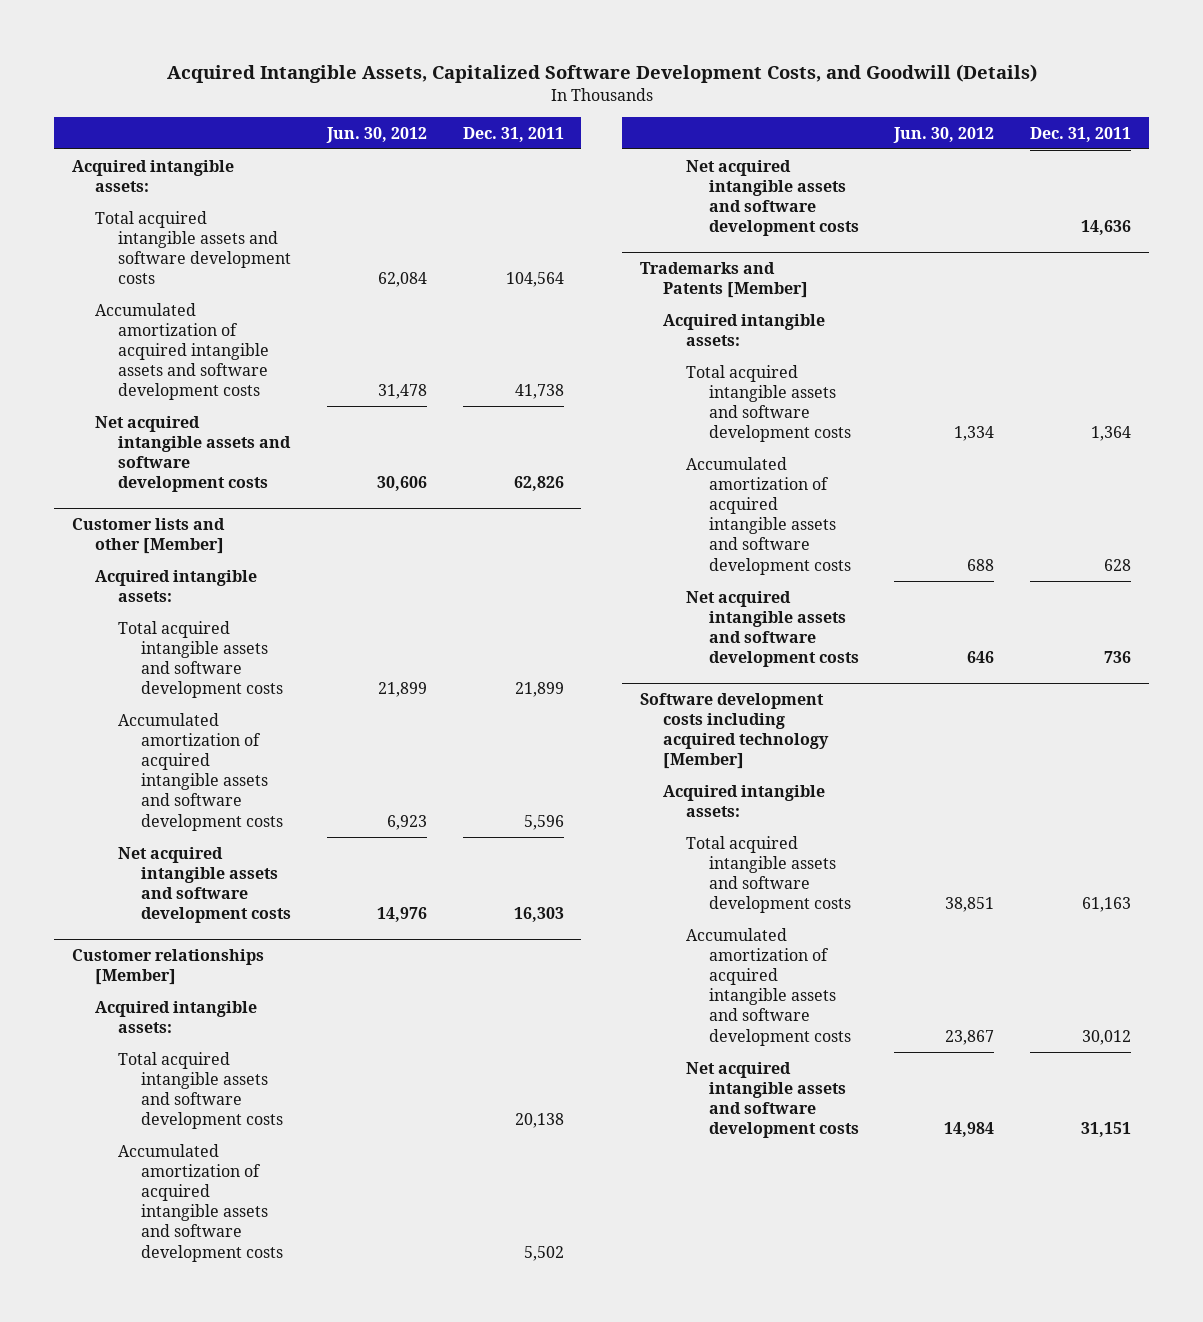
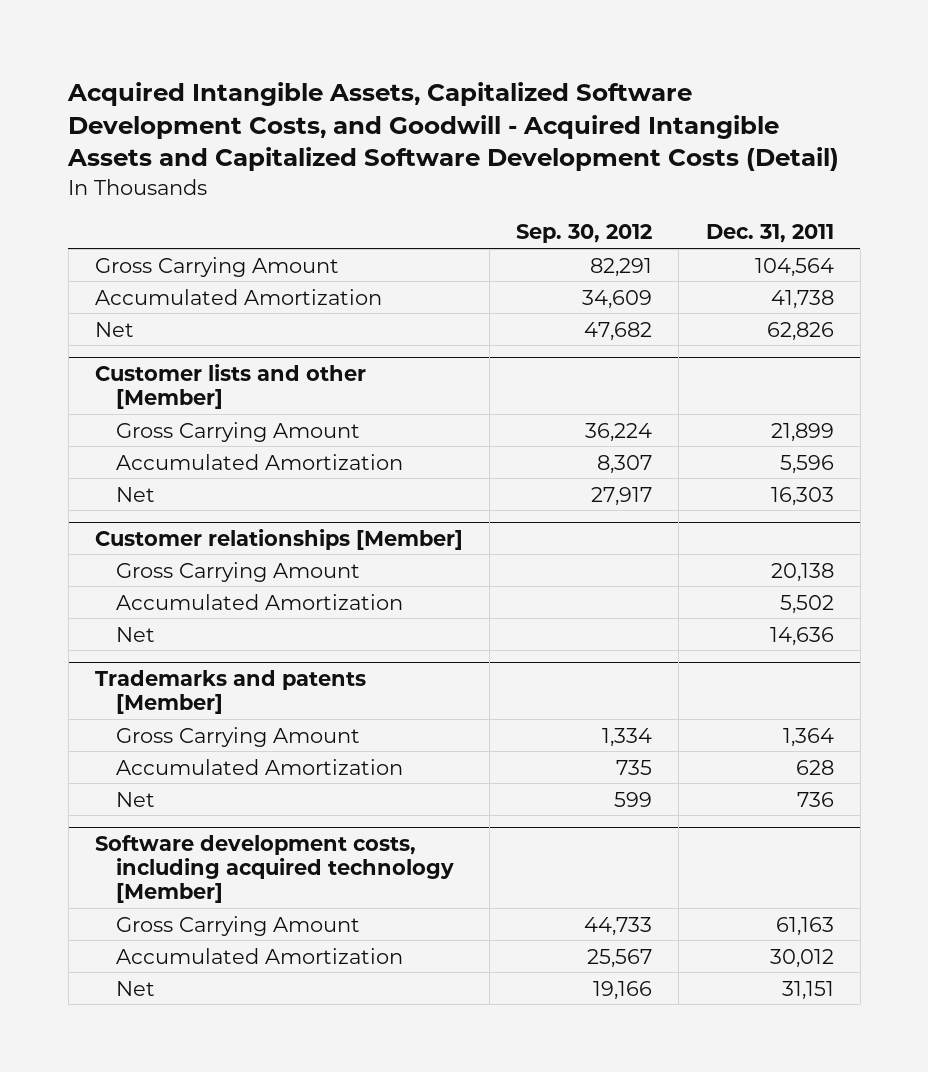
- Acquired Intangible Assets, Capitalized Software Development Costs, and Goodwill (Details)
+ Acquired Intangible Assets, Capitalized Software Development Costs, and Goodwill - Acquired Intangible Assets and Capitalized Software Development Costs (Detail)
- | Jun. 30, 2012 | Dec. 31, 2011
+ | Sep. 30, 2012 | Dec. 31, 2011
- Acquired intangible assets:
- Total acquired intangible assets and software development costs | 62,084 | 104,564
- Accumulated amortization of acquired intangible assets and software development costs | 31,478 | 41,738
- Net acquired intangible assets and software development costs | 30,606 | 62,826
+ Gross Carrying Amount | 82,291 | 104,564
+ Accumulated Amortization | 34,609 | 41,738
+ Net | 47,682 | 62,826
@ Customer lists and other [Member]
- Acquired intangible assets:
- Total acquired intangible assets and software development costs | 21,899 | 21,899
- Accumulated amortization of acquired intangible assets and software development costs | 6,923 | 5,596
- Net acquired intangible assets and software development costs | 14,976 | 16,303
+ Gross Carrying Amount | 36,224 | 21,899
+ Accumulated Amortization | 8,307 | 5,596
+ Net | 27,917 | 16,303
@ Customer relationships [Member]
- Acquired intangible assets:
- Total acquired intangible assets and software development costs | | 20,138
- Accumulated amortization of acquired intangible assets and software development costs | | 5,502
- Net acquired intangible assets and software development costs | | 14,636
- Trademarks and Patents [Member]
- Acquired intangible assets:
- Total acquired intangible assets and software development costs | 1,334 | 1,364
- Accumulated amortization of acquired intangible assets and software development costs | 688 | 628
- Net acquired intangible assets and software development costs | 646 | 736
- Software development costs including acquired technology [Member]
- Acquired intangible assets:
- Total acquired intangible assets and software development costs | 38,851 | 61,163
- Accumulated amortization of acquired intangible assets and software development costs | 23,867 | 30,012
- Net acquired intangible assets and software development costs | 14,984 | 31,151
@ Customer relationships [Member]
+ Gross Carrying Amount | | 20,138
+ Accumulated Amortization | | 5,502
+ Net | | 14,636
+ Trademarks and patents [Member]
+ Gross Carrying Amount | 1,334 | 1,364
+ Accumulated Amortization | 735 | 628
+ Net | 599 | 736
+ Software development costs, including acquired technology [Member]
+ Gross Carrying Amount | 44,733 | 61,163
+ Accumulated Amortization | 25,567 | 30,012
+ Net | 19,166 | 31,151

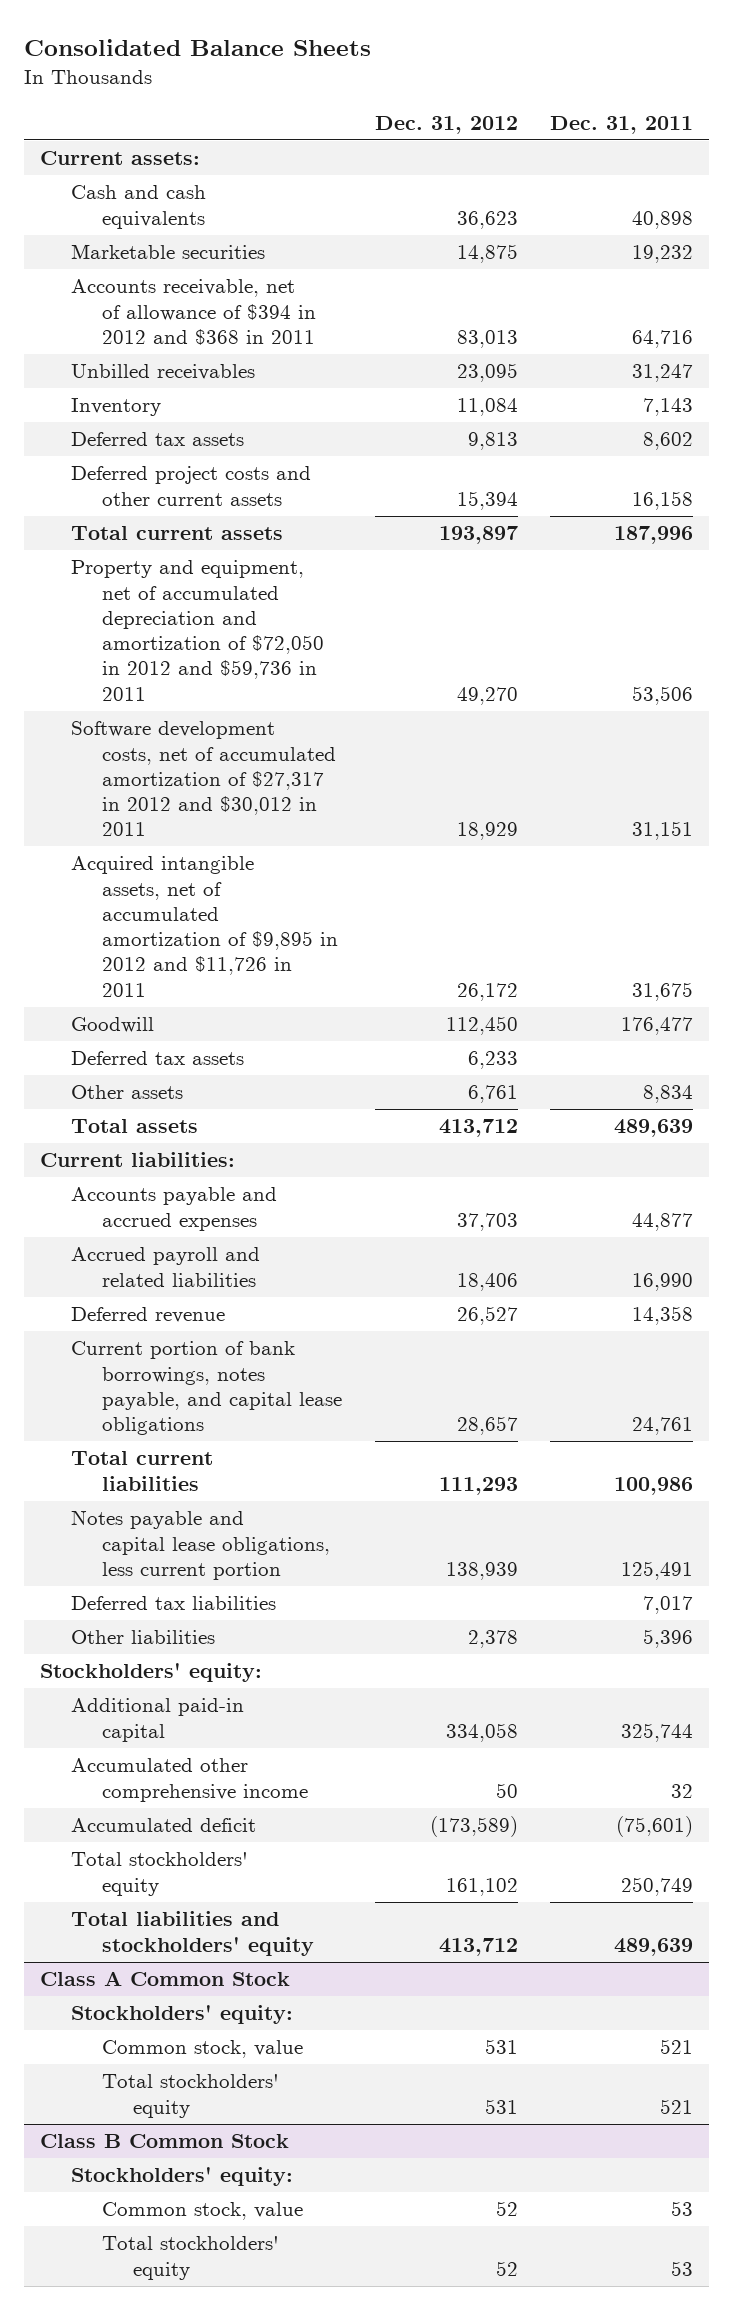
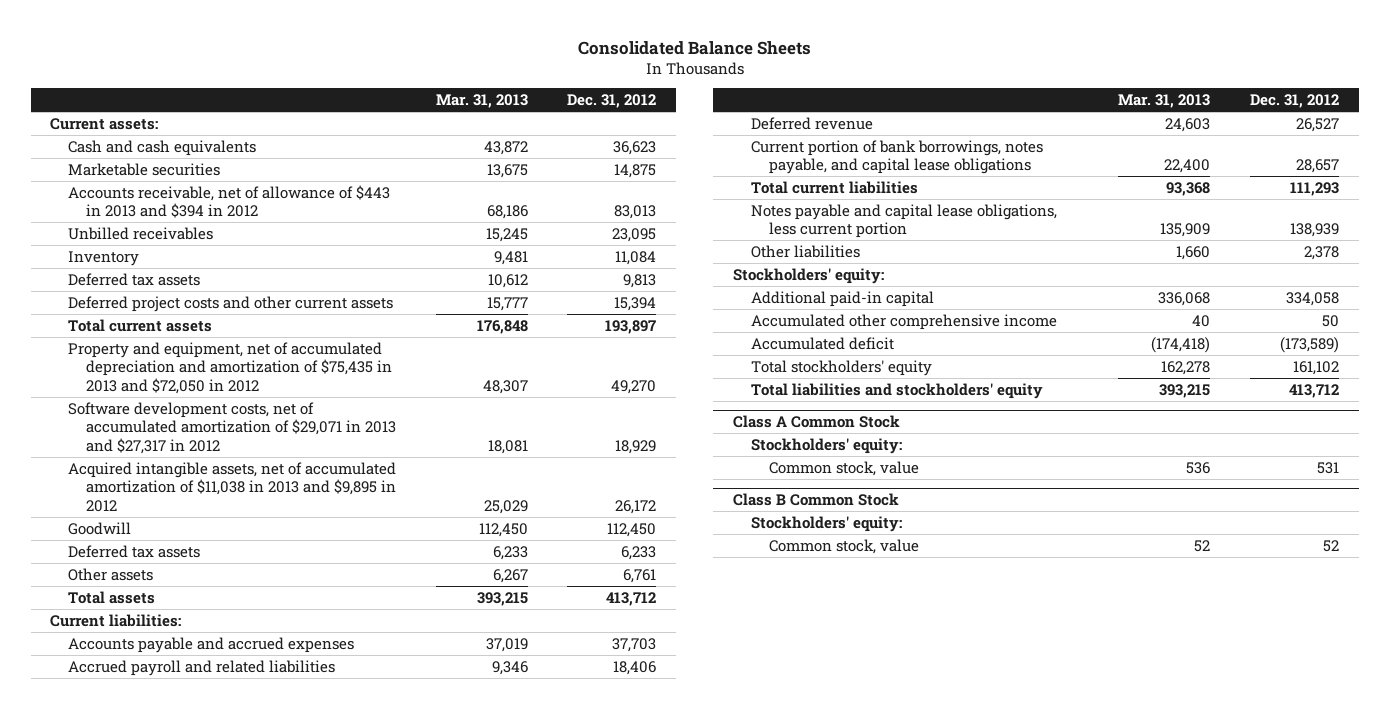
- | Dec. 31, 2012 | Dec. 31, 2011
+ | Mar. 31, 2013 | Dec. 31, 2012
- Accounts receivable, net of allowance of $394 in 2012 and $368 in 2011 | 83,013 | 64,716
+ Accounts receivable, net of allowance of $443 in 2013 and $394 in 2012 | 68,186 | 83,013
- Property and equipment, net of accumulated depreciation and amortization of $72,050 in 2012 and $59,736 in 2011 | 49,270 | 53,506
- Software development costs, net of accumulated amortization of $27,317 in 2012 and $30,012 in 2011 | 18,929 | 31,151
- Acquired intangible assets, net of accumulated amortization of $9,895 in 2012 and $11,726 in 2011 | 26,172 | 31,675
+ Property and equipment, net of accumulated depreciation and amortization of $75,435 in 2013 and $72,050 in 2012 | 48,307 | 49,270
+ Software development costs, net of accumulated amortization of $29,071 in 2013 and $27,317 in 2012 | 18,081 | 18,929
+ Acquired intangible assets, net of accumulated amortization of $11,038 in 2013 and $9,895 in 2012 | 25,029 | 26,172
- Deferred tax liabilities | | 7,017
@ Class A Common Stock
- Total stockholders' equity | 531 | 521
@ Class B Common Stock
- Total stockholders' equity | 52 | 53

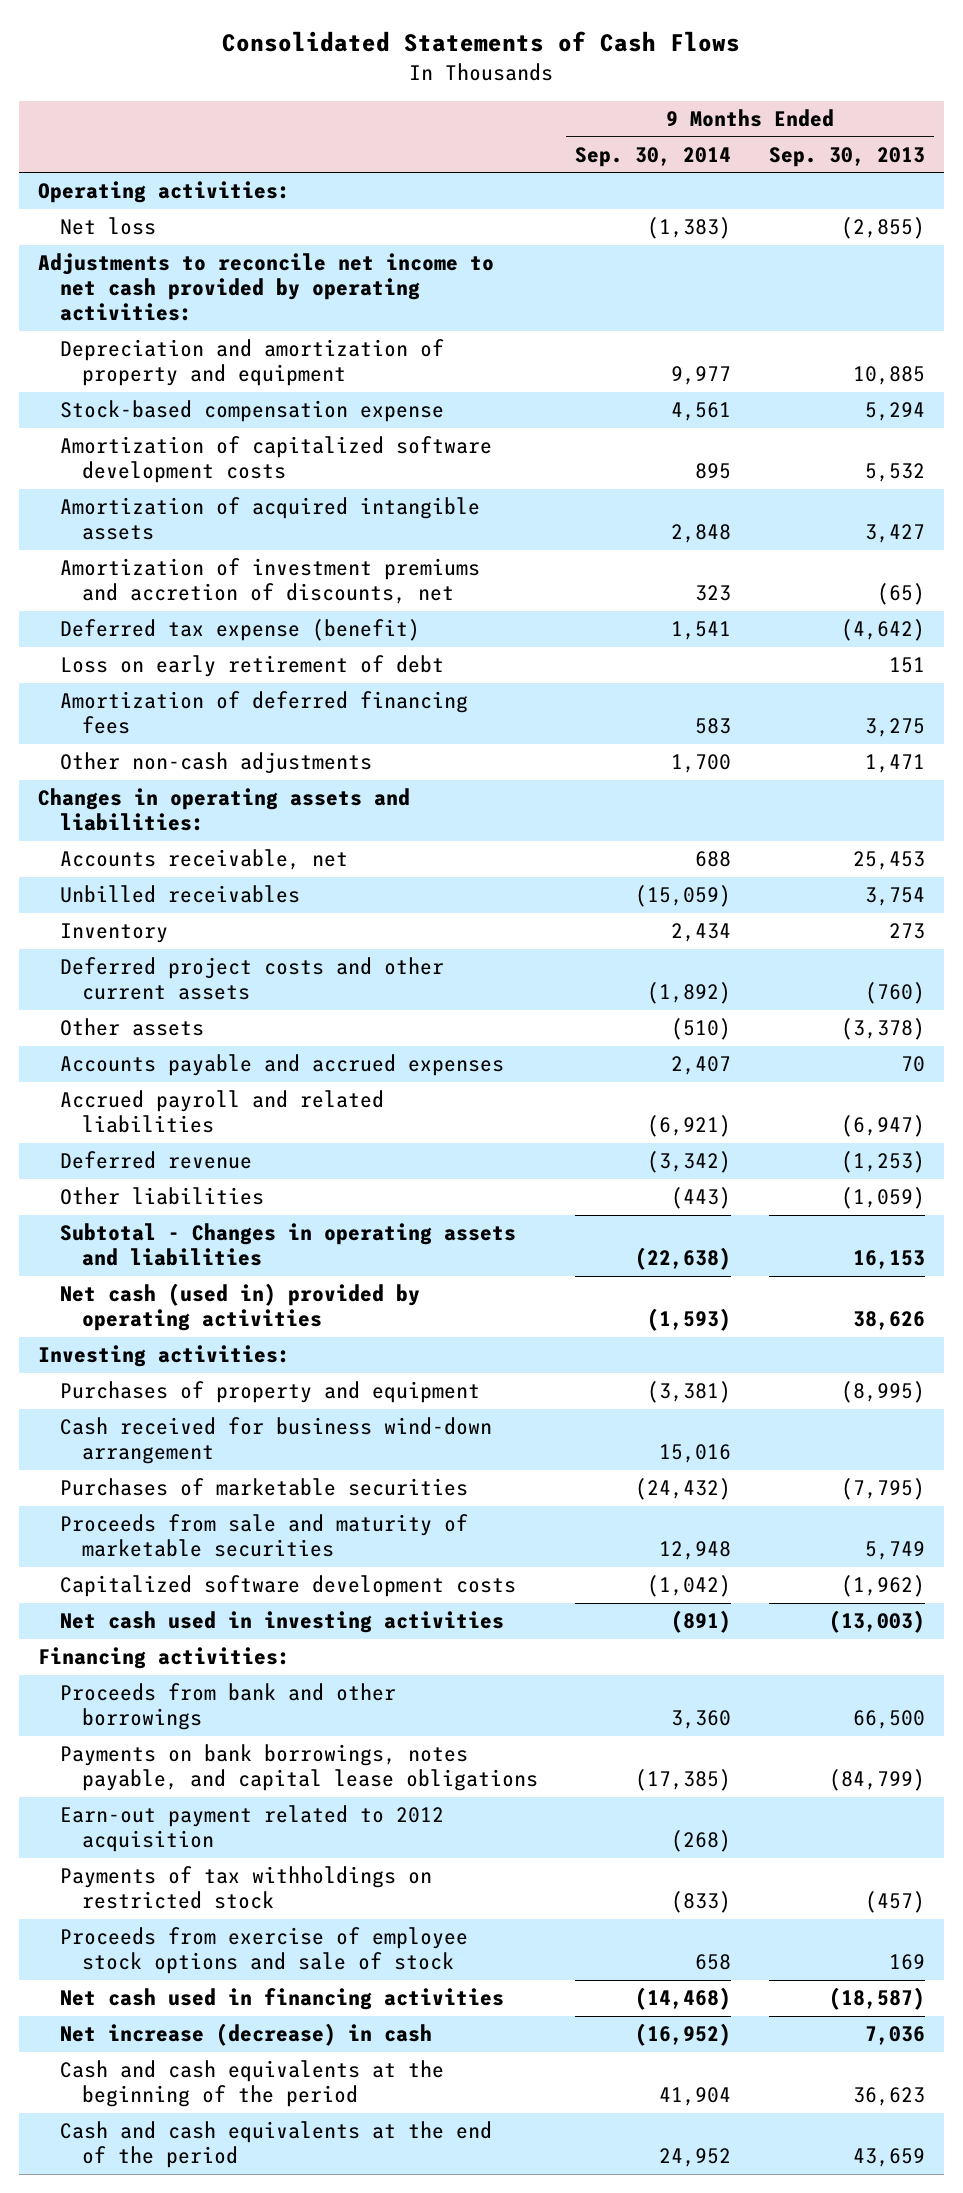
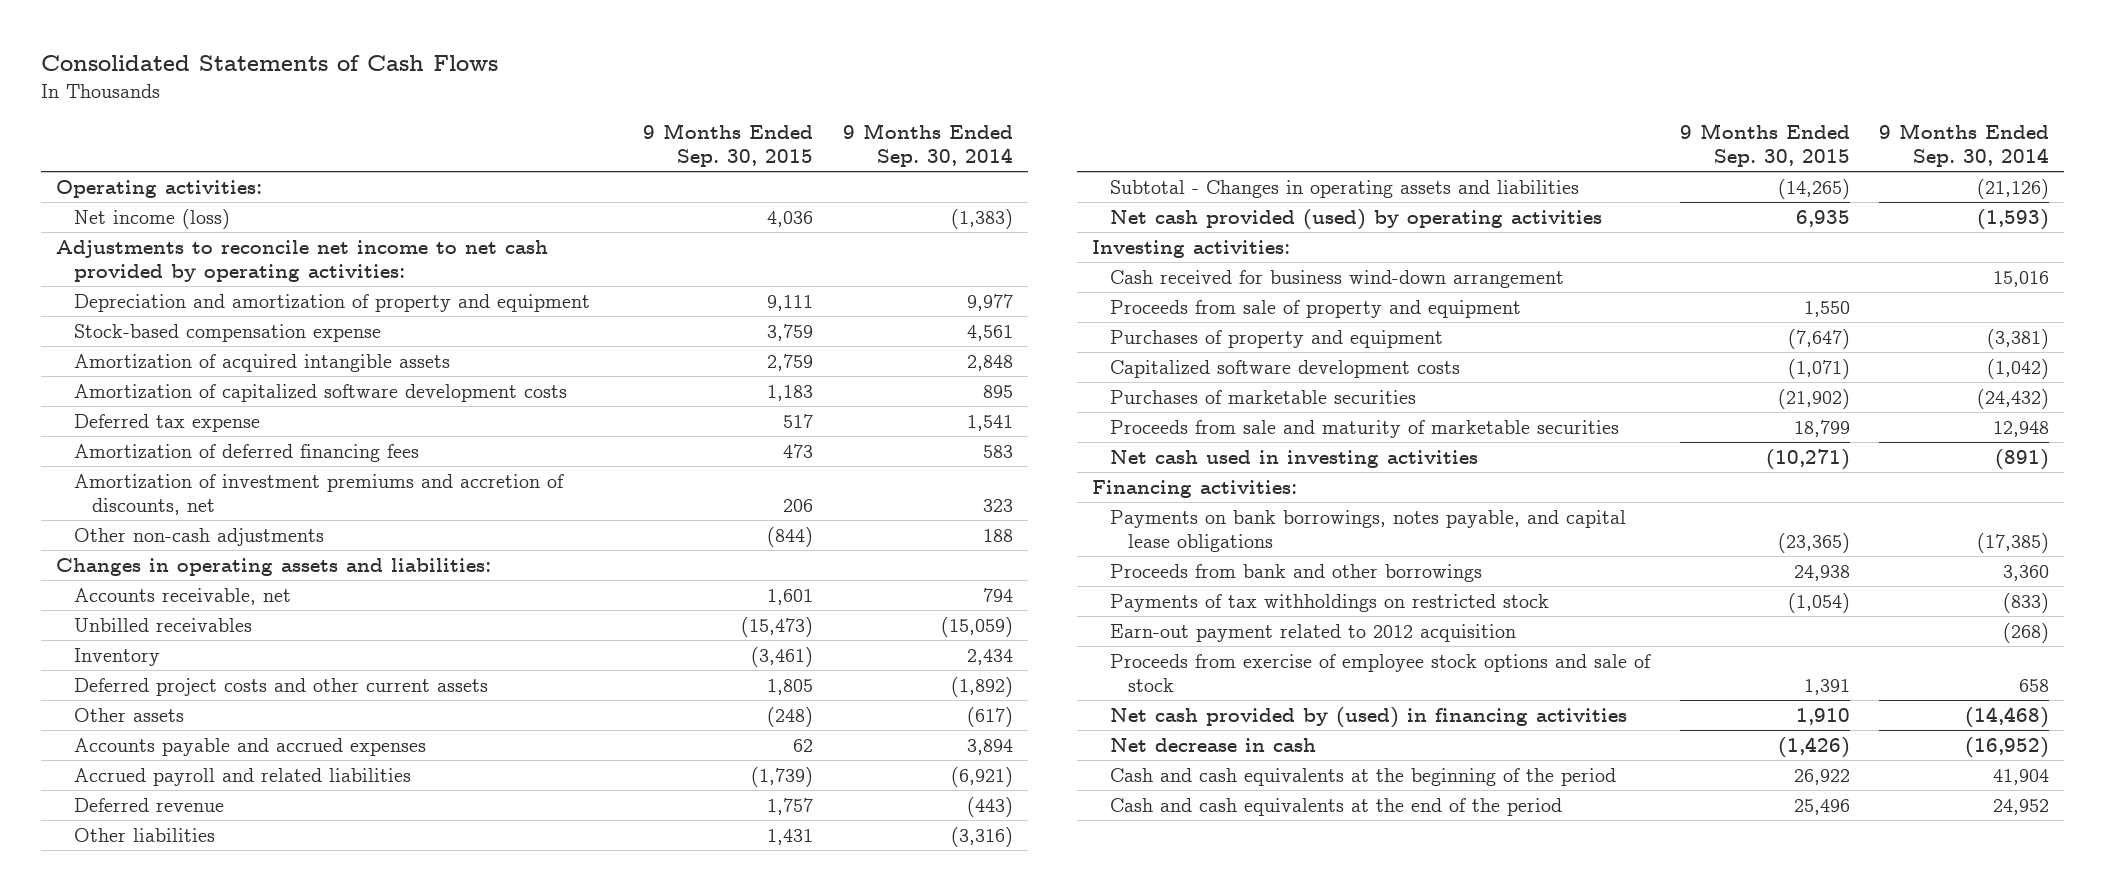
- | 9 Months Ended Sep. 30, 2014 | 9 Months Ended Sep. 30, 2013
+ | 9 Months Ended Sep. 30, 2015 | 9 Months Ended Sep. 30, 2014
- Net loss | (1,383) | (2,855)
+ Net income (loss) | 4,036 | (1,383)
- Deferred tax expense (benefit) | 1,541 | (4,642)
- Loss on early retirement of debt | | 151
moved down: Amortization of capitalized software development costs | 1,183 | 895
+ Deferred tax expense | 517 | 1,541
- Other non-cash adjustments | 1,700 | 1,471
moved down: Amortization of investment premiums and accretion of discounts, net | 206 | 323
+ Other non-cash adjustments | (844) | 188
- Accounts receivable, net | 688 | 25,453
+ Accounts receivable, net | 1,601 | 794
- Other assets | (510) | (3,378)
- Accounts payable and accrued expenses | 2,407 | 70
+ Other assets | (248) | (617)
+ Accounts payable and accrued expenses | 62 | 3,894
- Deferred revenue | (3,342) | (1,253)
- Other liabilities | (443) | (1,059)
- Subtotal - Changes in operating assets and liabilities | (22,638) | 16,153
- Net cash (used in) provided by operating activities | (1,593) | 38,626
+ Deferred revenue | 1,757 | (443)
+ Other liabilities | 1,431 | (3,316)
+ Subtotal - Changes in operating assets and liabilities | (14,265) | (21,126)
+ Net cash provided (used) by operating activities | 6,935 | (1,593)
+ Proceeds from sale of property and equipment | 1,550 |
moved down: Purchases of property and equipment | (7,647) | (3,381)
moved up: Capitalized software development costs | (1,071) | (1,042)
moved down: Proceeds from bank and other borrowings | 24,938 | 3,360
moved down: Earn-out payment related to 2012 acquisition | | (268)
- Net cash used in financing activities | (14,468) | (18,587)
- Net increase (decrease) in cash | (16,952) | 7,036
+ Net cash provided by (used) in financing activities | 1,910 | (14,468)
+ Net decrease in cash | (1,426) | (16,952)

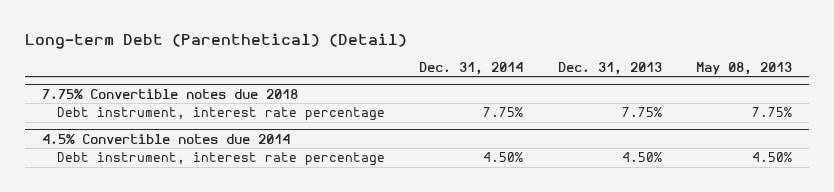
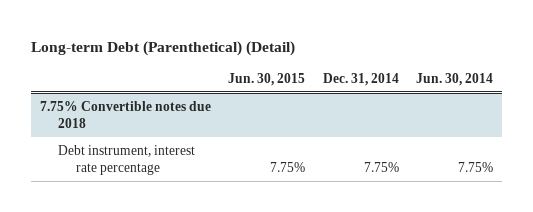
- | Dec. 31, 2014 | Dec. 31, 2013 | May 08, 2013
+ | Jun. 30, 2015 | Dec. 31, 2014 | Jun. 30, 2014
- 4.5% Convertible notes due 2014
- Debt instrument, interest rate percentage | 4.50% | 4.50% | 4.50%

